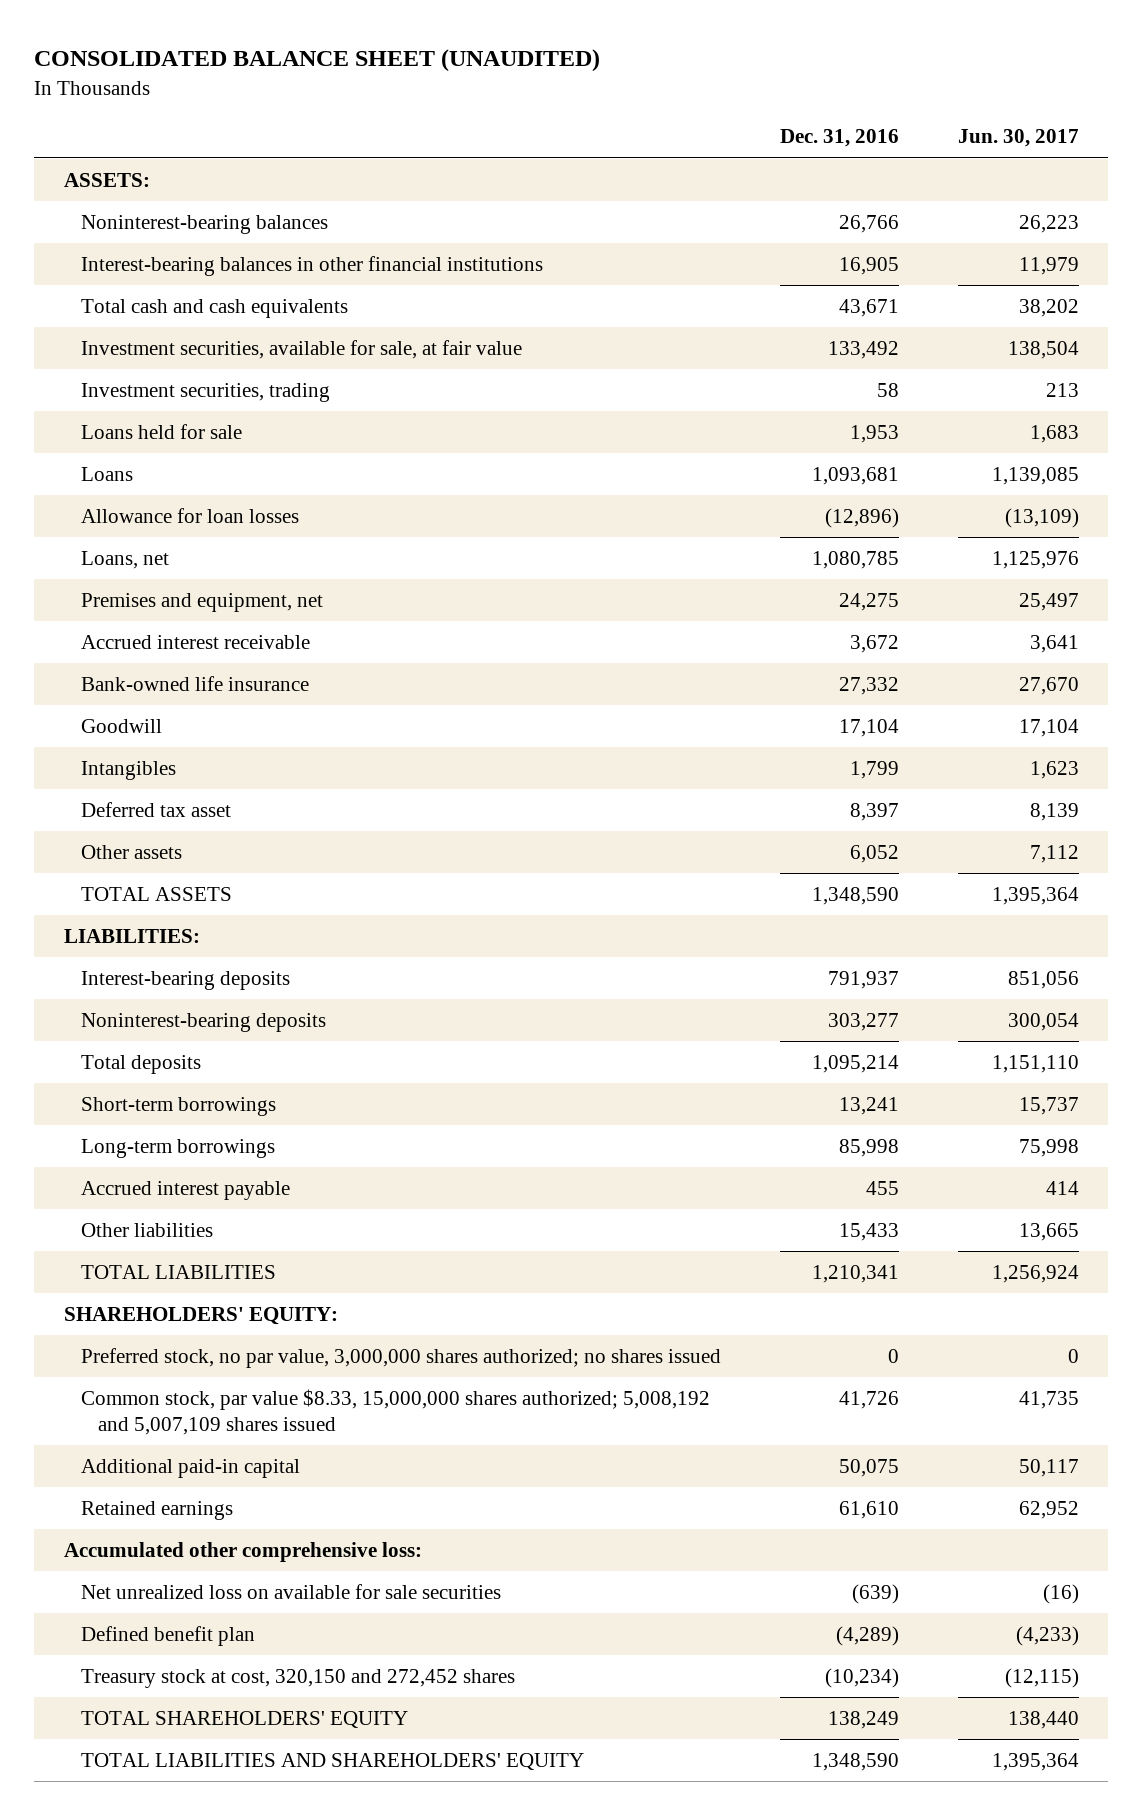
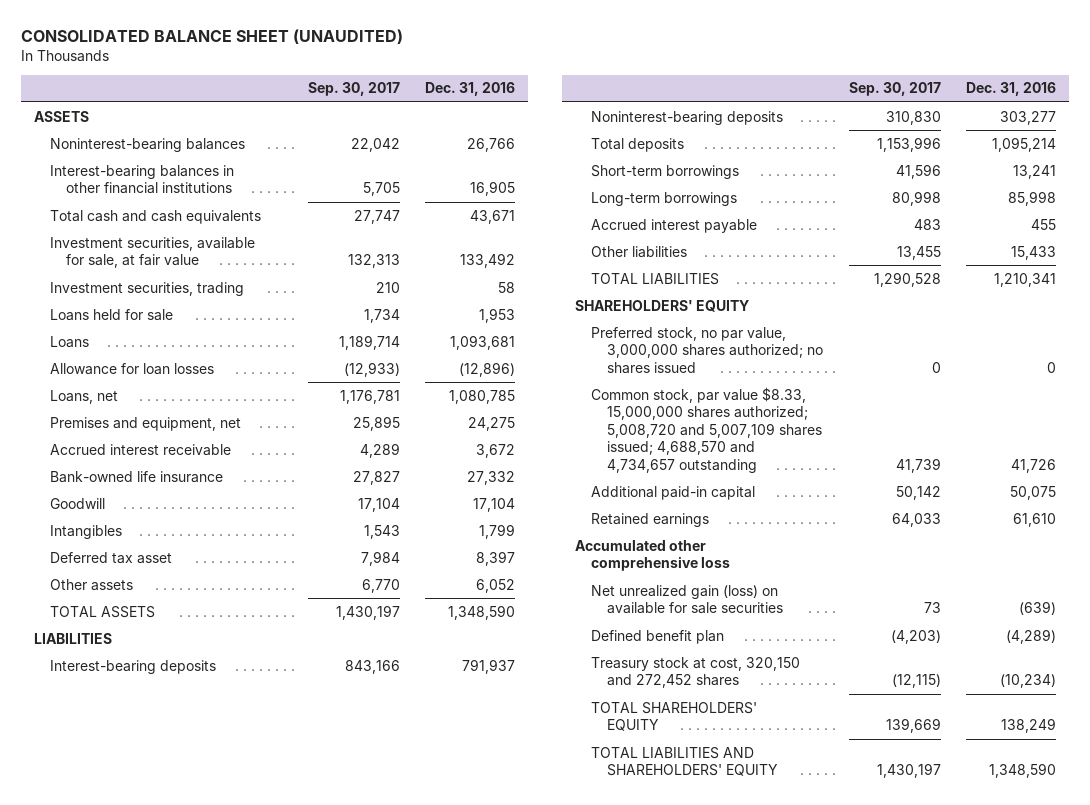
- | Dec. 31, 2016 | Jun. 30, 2017
+ | Sep. 30, 2017 | Dec. 31, 2016
- ASSETS:
+ ASSETS
- LIABILITIES:
+ LIABILITIES
- SHAREHOLDERS' EQUITY:
+ SHAREHOLDERS' EQUITY
- Common stock, par value $8.33, 15,000,000 shares authorized; 5,008,192 and 5,007,109 shares issued | 41,726 | 41,735
+ Common stock, par value $8.33, 15,000,000 shares authorized; 5,008,720 and 5,007,109 shares issued; 4,688,570 and 4,734,657 outstanding | 41,739 | 41,726
- Accumulated other comprehensive loss:
- Net unrealized loss on available for sale securities | (639) | (16)
+ Accumulated other comprehensive loss
+ Net unrealized gain (loss) on available for sale securities | 73 | (639)

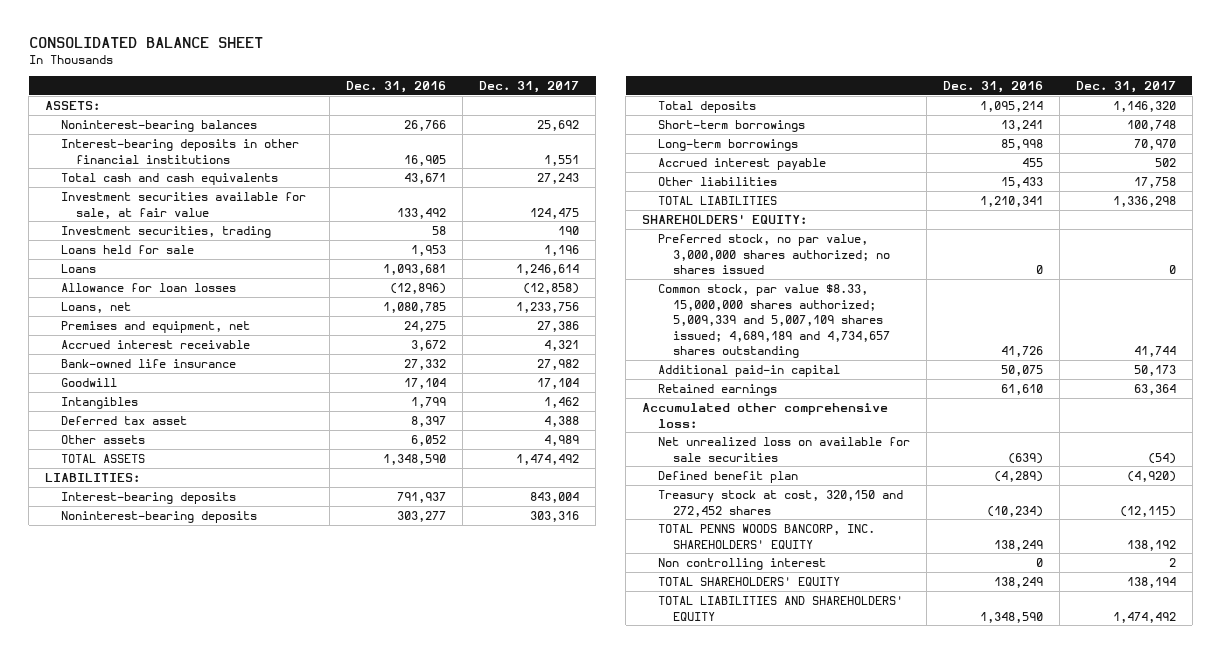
- CONSOLIDATED BALANCE SHEET (UNAUDITED)
+ CONSOLIDATED BALANCE SHEET
- | Sep. 30, 2017 | Dec. 31, 2016
+ | Dec. 31, 2016 | Dec. 31, 2017
- ASSETS
+ ASSETS:
- Interest-bearing balances in other financial institutions | 5,705 | 16,905
+ Interest-bearing deposits in other financial institutions | 16,905 | 1,551
- Investment securities, available for sale, at fair value | 132,313 | 133,492
+ Investment securities available for sale, at fair value | 133,492 | 124,475
- LIABILITIES
+ LIABILITIES:
- SHAREHOLDERS' EQUITY
+ SHAREHOLDERS' EQUITY:
- Common stock, par value $8.33, 15,000,000 shares authorized; 5,008,720 and 5,007,109 shares issued; 4,688,570 and 4,734,657 outstanding | 41,739 | 41,726
+ Common stock, par value $8.33, 15,000,000 shares authorized; 5,009,339 and 5,007,109 shares issued; 4,689,189 and 4,734,657 shares outstanding | 41,726 | 41,744
- Accumulated other comprehensive loss
- Net unrealized gain (loss) on available for sale securities | 73 | (639)
+ Accumulated other comprehensive loss:
+ Net unrealized loss on available for sale securities | (639) | (54)
+ TOTAL PENNS WOODS BANCORP, INC. SHAREHOLDERS' EQUITY | 138,249 | 138,192
+ Non controlling interest | 0 | 2

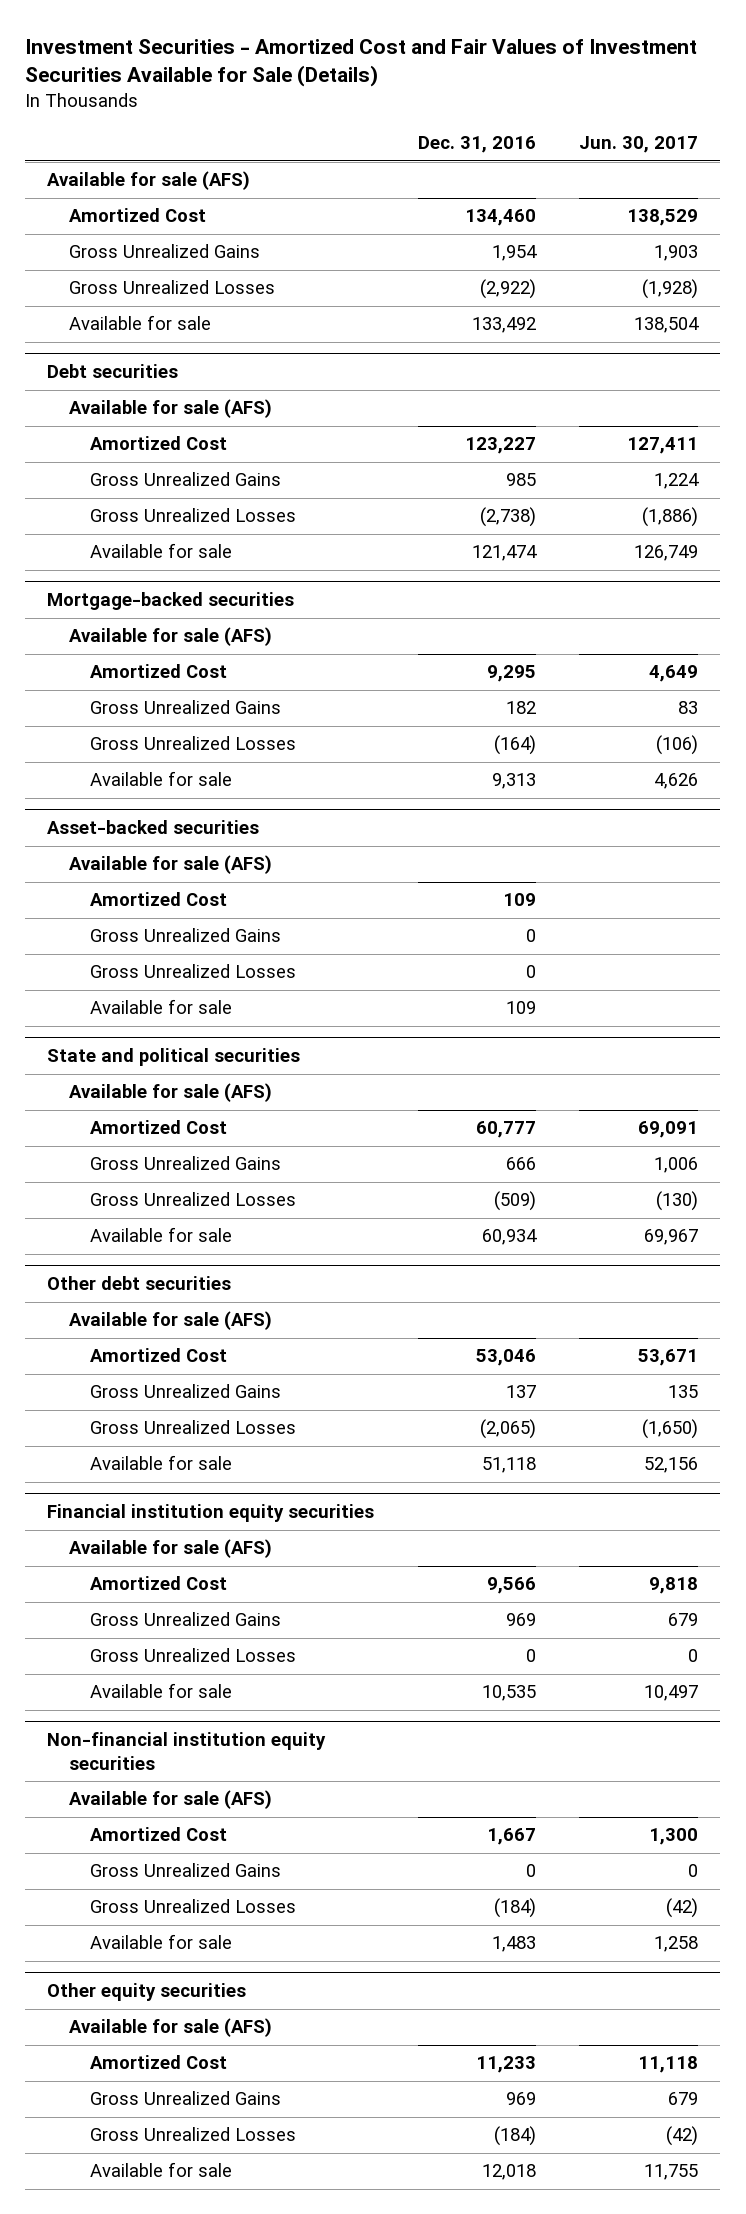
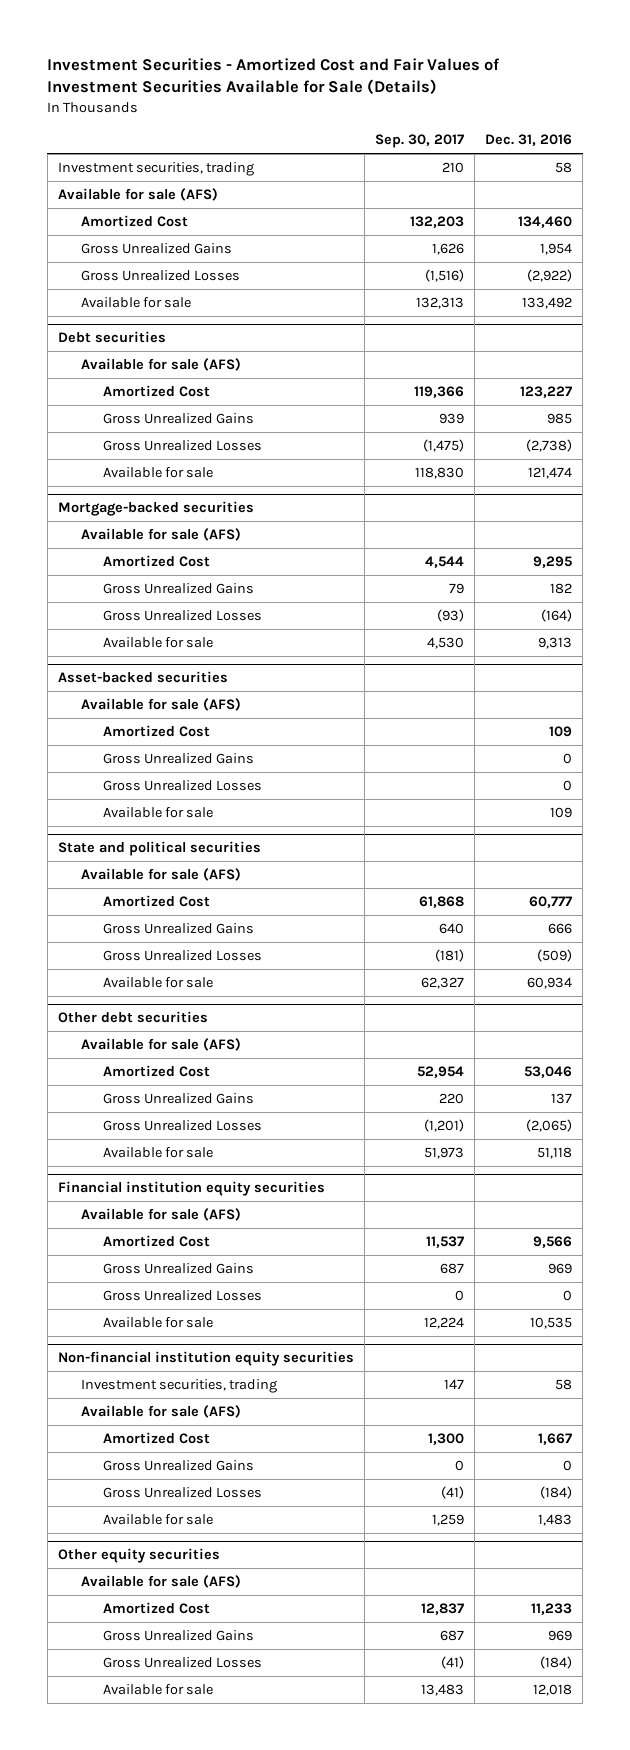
- | Dec. 31, 2016 | Jun. 30, 2017
+ | Sep. 30, 2017 | Dec. 31, 2016
+ Investment securities, trading | 210 | 58
@ Non-financial institution equity securities
+ Investment securities, trading | 147 | 58

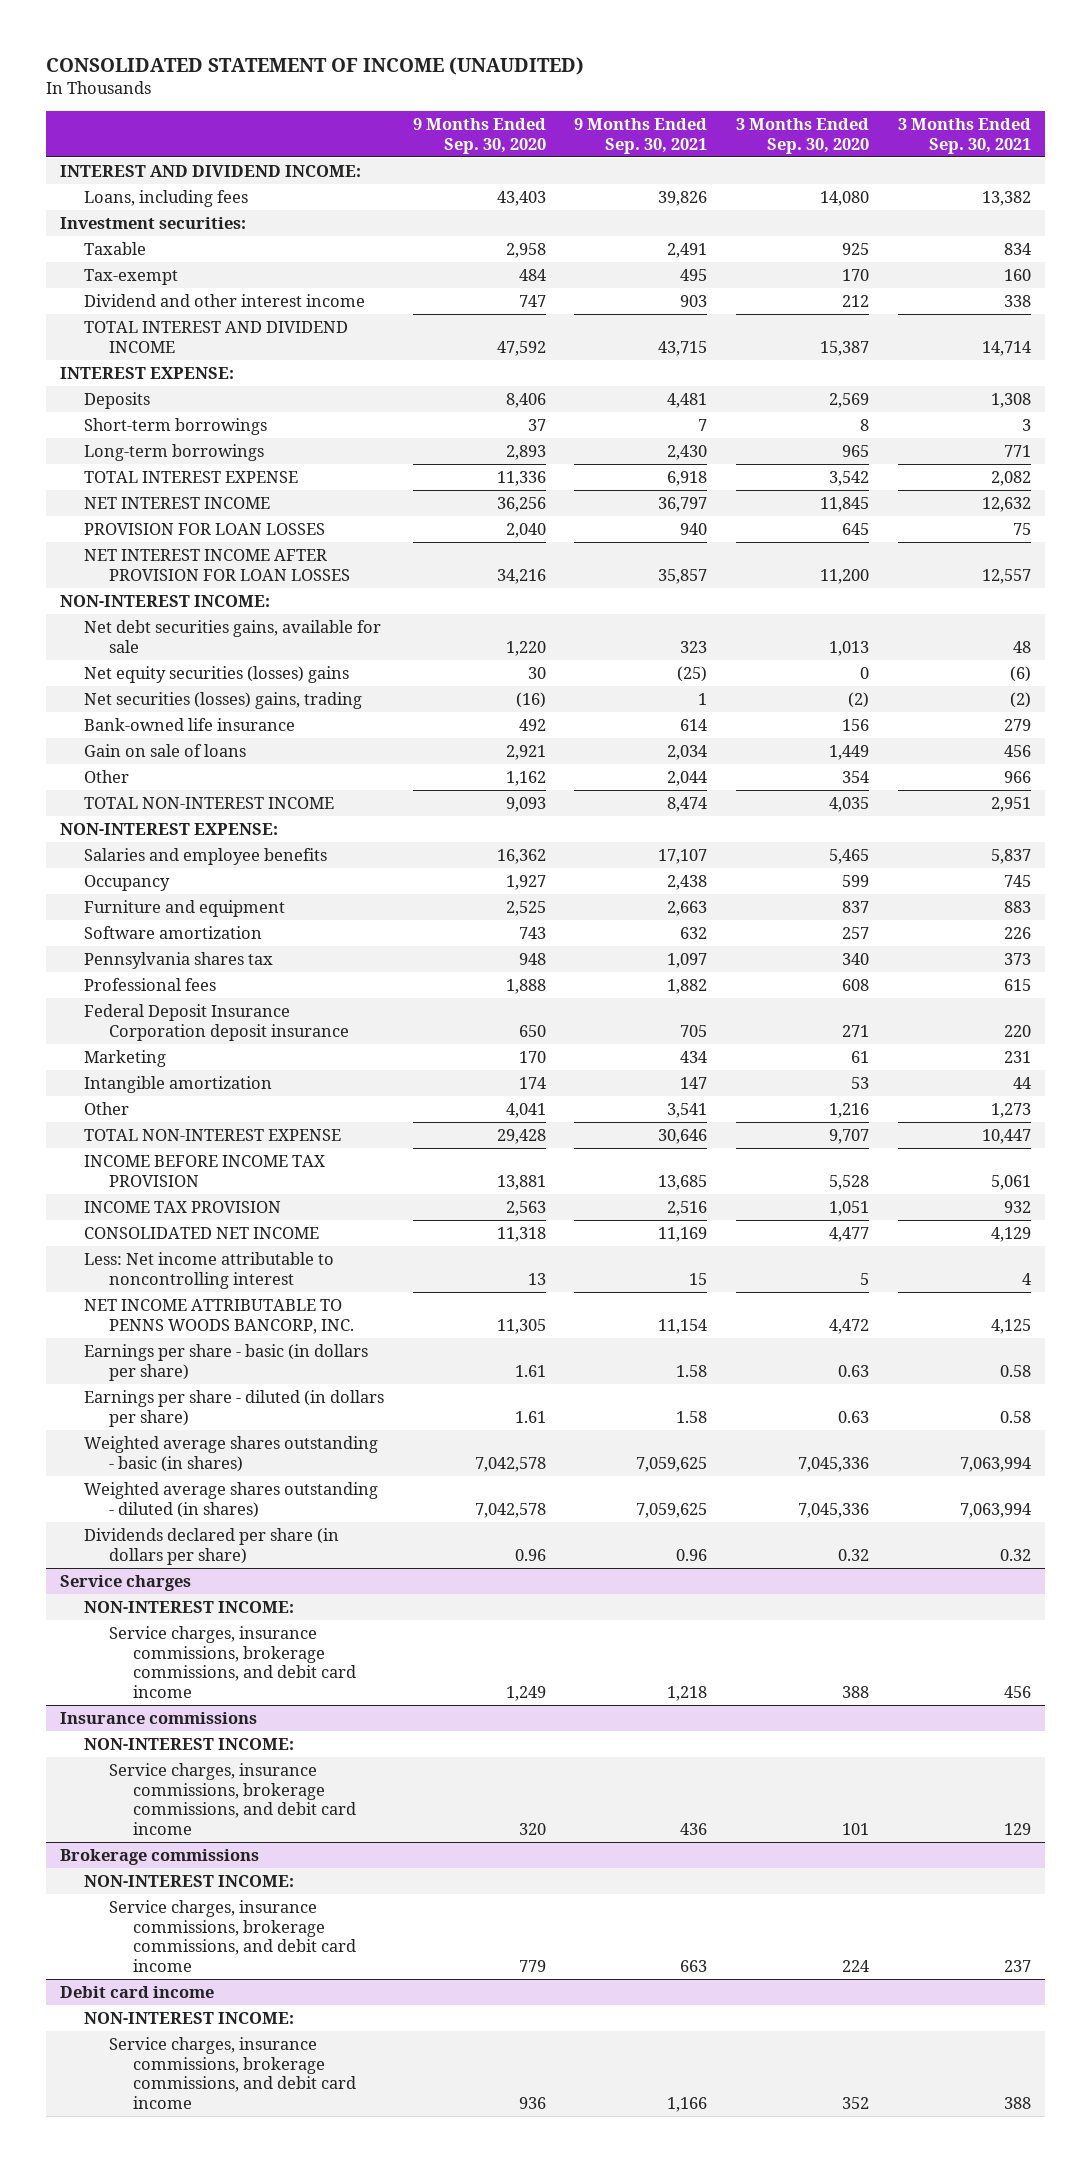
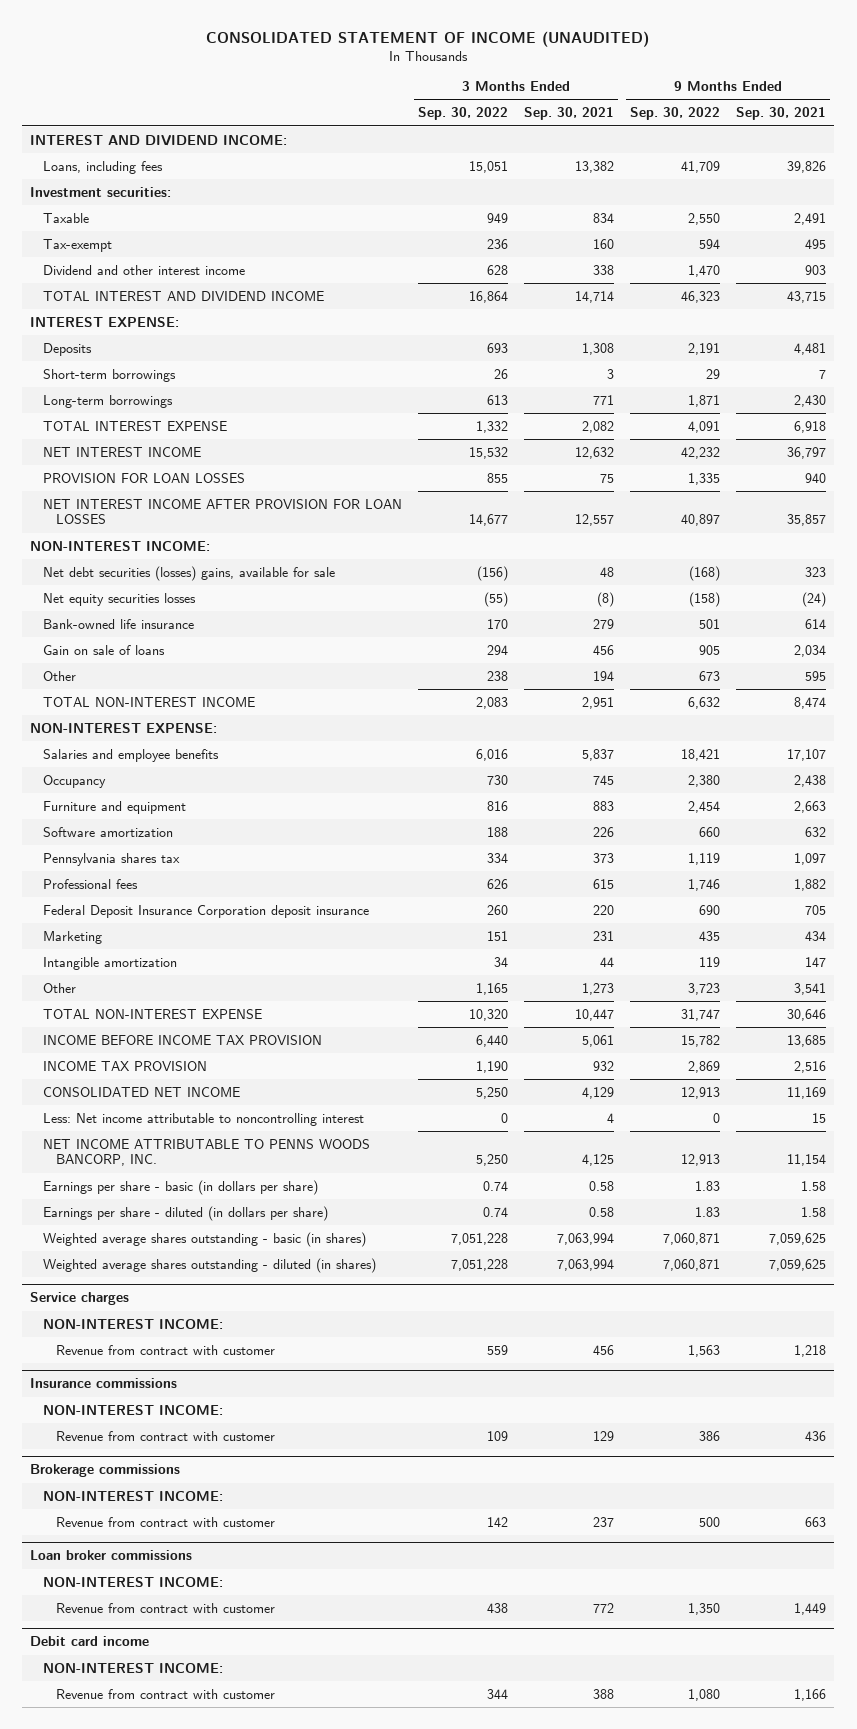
- | 9 Months Ended Sep. 30, 2020 | 9 Months Ended Sep. 30, 2021 | 3 Months Ended Sep. 30, 2020 | 3 Months Ended Sep. 30, 2021
+ | 3 Months Ended Sep. 30, 2022 | 3 Months Ended Sep. 30, 2021 | 9 Months Ended Sep. 30, 2022 | 9 Months Ended Sep. 30, 2021
- Net debt securities gains, available for sale | 1,220 | 323 | 1,013 | 48
- Net equity securities (losses) gains | 30 | (25) | 0 | (6)
- Net securities (losses) gains, trading | (16) | 1 | (2) | (2)
+ Net debt securities (losses) gains, available for sale | (156) | 48 | (168) | 323
+ Net equity securities losses | (55) | (8) | (158) | (24)
- Other | 1,162 | 2,044 | 354 | 966
+ Other | 238 | 194 | 673 | 595
- Dividends declared per share (in dollars per share) | 0.96 | 0.96 | 0.32 | 0.32
@ Service charges
- Service charges, insurance commissions, brokerage commissions, and debit card income | 1,249 | 1,218 | 388 | 456
+ Revenue from contract with customer | 559 | 456 | 1,563 | 1,218
@ Insurance commissions
- Service charges, insurance commissions, brokerage commissions, and debit card income | 320 | 436 | 101 | 129
+ Revenue from contract with customer | 109 | 129 | 386 | 436
@ Brokerage commissions
- Service charges, insurance commissions, brokerage commissions, and debit card income | 779 | 663 | 224 | 237
+ Revenue from contract with customer | 142 | 237 | 500 | 663
+ Loan broker commissions
+ NON-INTEREST INCOME:
+ Revenue from contract with customer | 438 | 772 | 1,350 | 1,449
@ Debit card income
- Service charges, insurance commissions, brokerage commissions, and debit card income | 936 | 1,166 | 352 | 388
+ Revenue from contract with customer | 344 | 388 | 1,080 | 1,166

